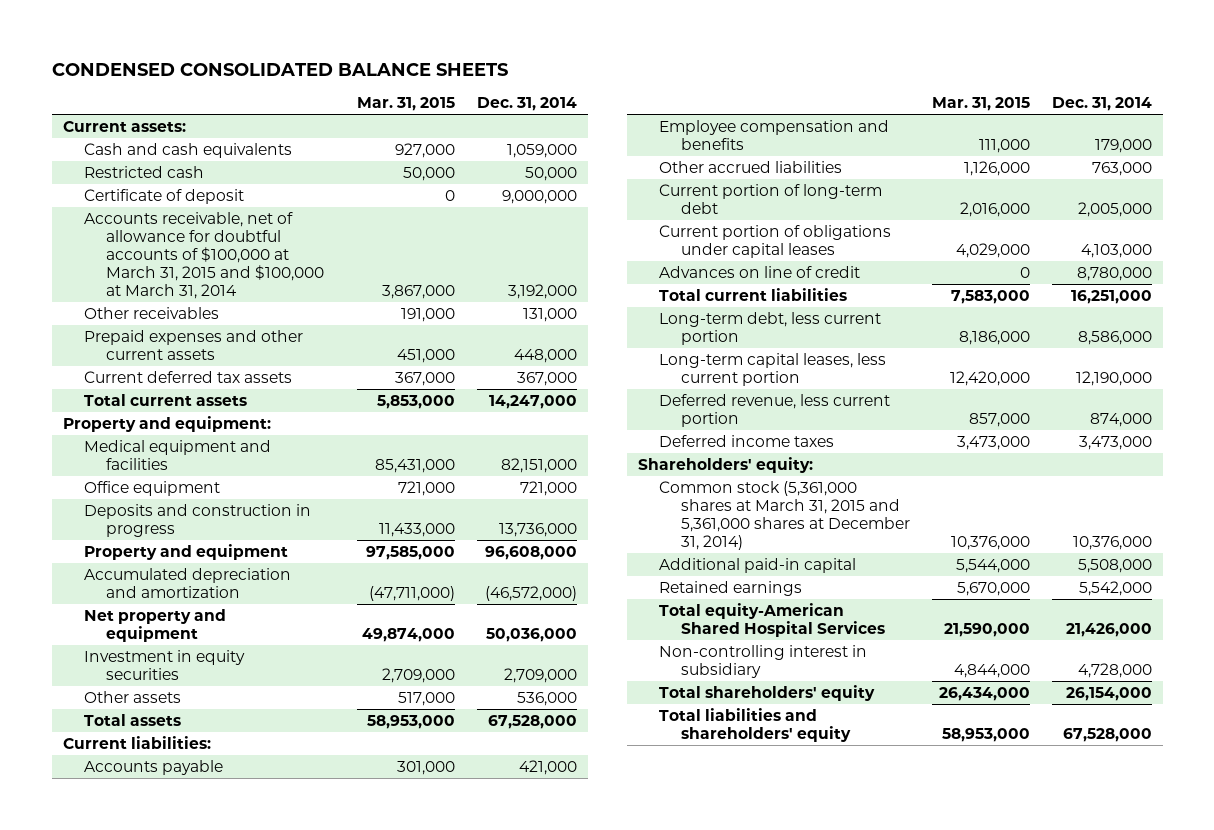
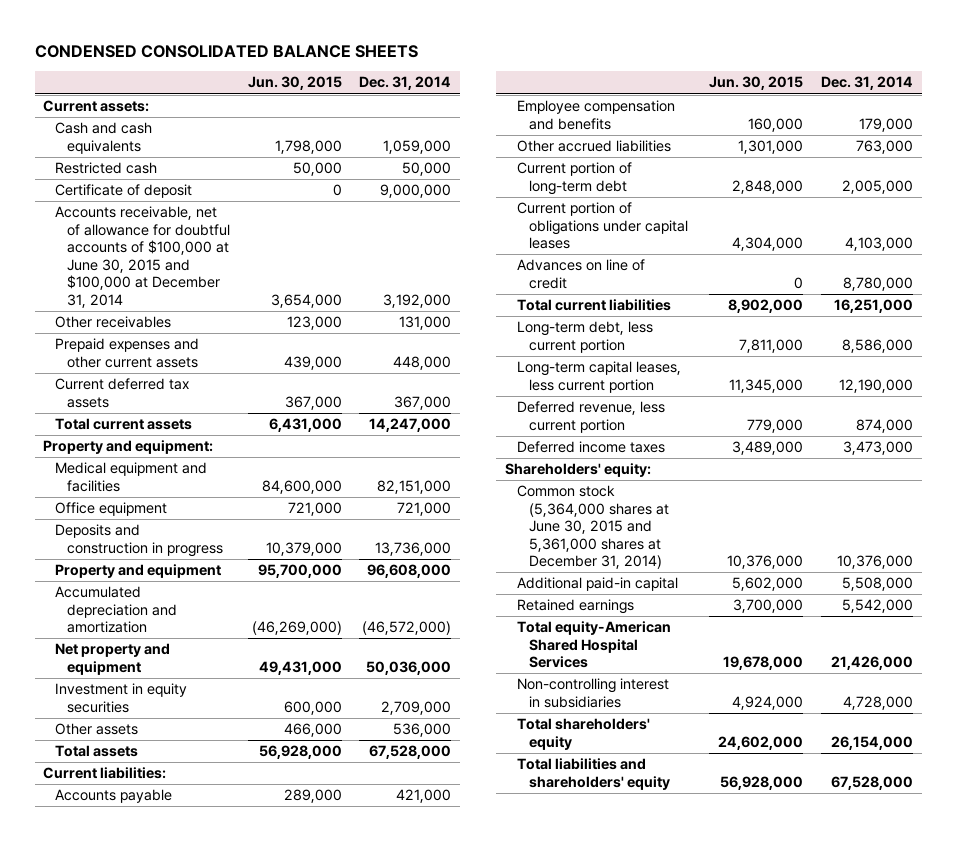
- | Mar. 31, 2015 | Dec. 31, 2014
+ | Jun. 30, 2015 | Dec. 31, 2014
- Accounts receivable, net of allowance for doubtful accounts of $100,000 at March 31, 2015 and $100,000 at March 31, 2014 | 3,867,000 | 3,192,000
+ Accounts receivable, net of allowance for doubtful accounts of $100,000 at June 30, 2015 and $100,000 at December 31, 2014 | 3,654,000 | 3,192,000
- Common stock (5,361,000 shares at March 31, 2015 and 5,361,000 shares at December 31, 2014) | 10,376,000 | 10,376,000
+ Common stock (5,364,000 shares at June 30, 2015 and 5,361,000 shares at December 31, 2014) | 10,376,000 | 10,376,000
- Non-controlling interest in subsidiary | 4,844,000 | 4,728,000
+ Non-controlling interest in subsidiaries | 4,924,000 | 4,728,000

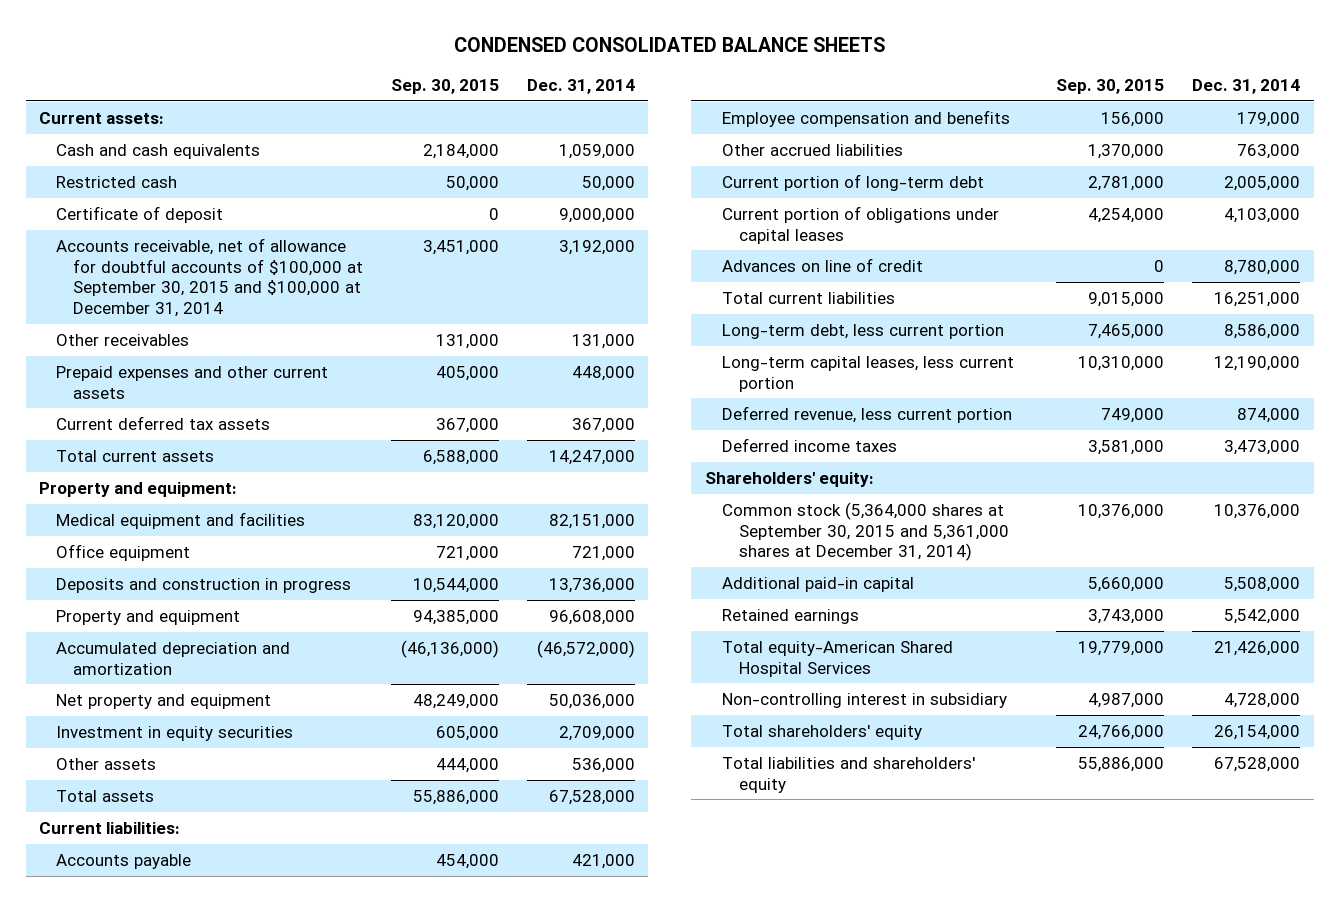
- | Jun. 30, 2015 | Dec. 31, 2014
+ | Sep. 30, 2015 | Dec. 31, 2014
- Accounts receivable, net of allowance for doubtful accounts of $100,000 at June 30, 2015 and $100,000 at December 31, 2014 | 3,654,000 | 3,192,000
+ Accounts receivable, net of allowance for doubtful accounts of $100,000 at September 30, 2015 and $100,000 at December 31, 2014 | 3,451,000 | 3,192,000
- Common stock (5,364,000 shares at June 30, 2015 and 5,361,000 shares at December 31, 2014) | 10,376,000 | 10,376,000
+ Common stock (5,364,000 shares at September 30, 2015 and 5,361,000 shares at December 31, 2014) | 10,376,000 | 10,376,000
- Non-controlling interest in subsidiaries | 4,924,000 | 4,728,000
+ Non-controlling interest in subsidiary | 4,987,000 | 4,728,000

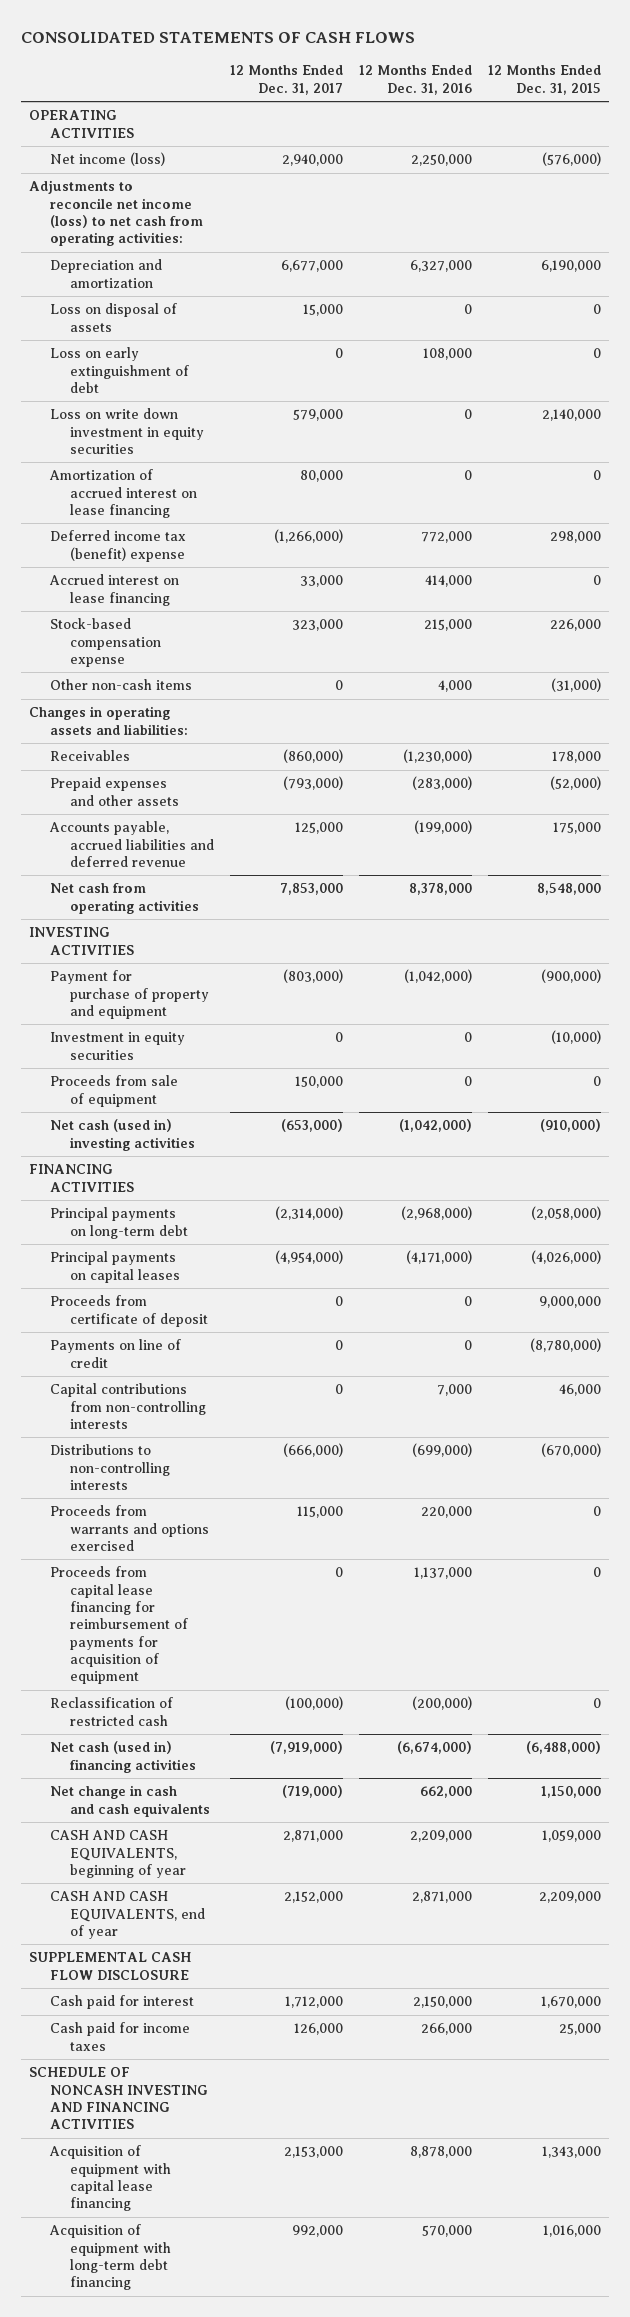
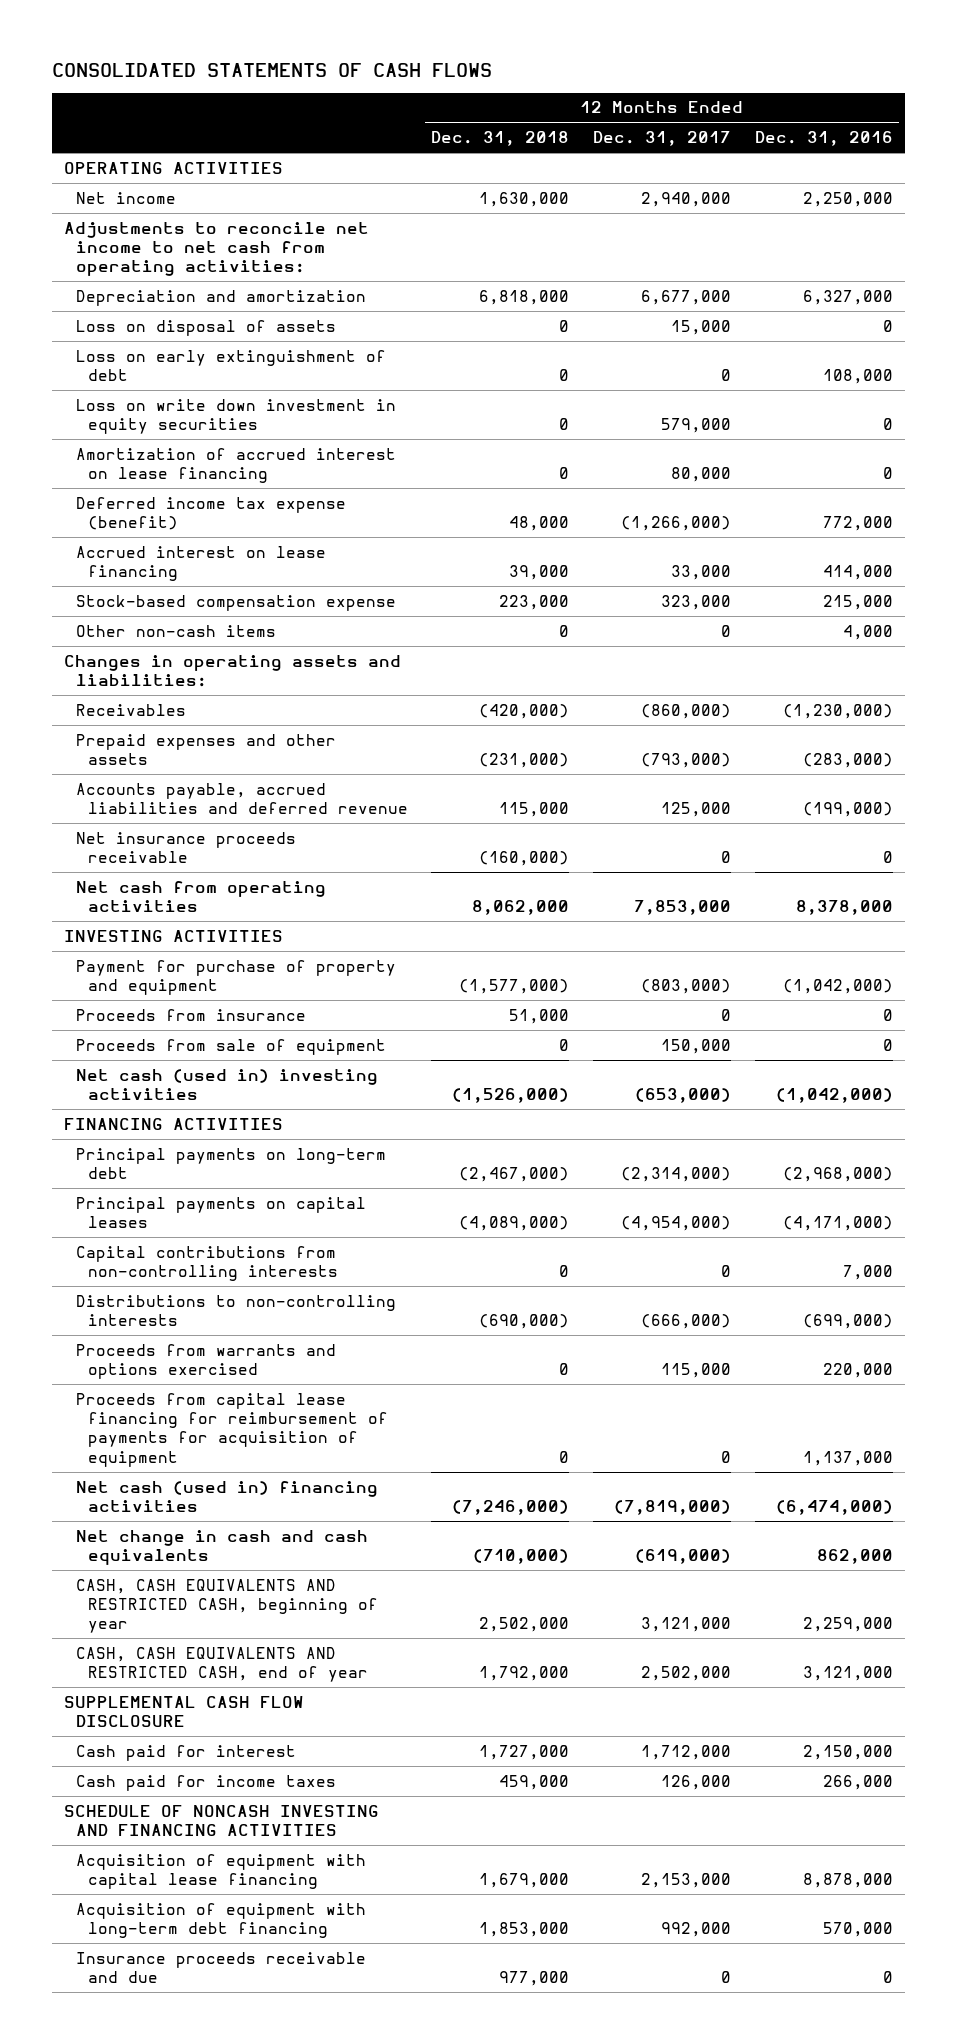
- | 12 Months Ended Dec. 31, 2017 | 12 Months Ended Dec. 31, 2016 | 12 Months Ended Dec. 31, 2015
+ | 12 Months Ended Dec. 31, 2018 | 12 Months Ended Dec. 31, 2017 | 12 Months Ended Dec. 31, 2016
- Net income (loss) | 2,940,000 | 2,250,000 | (576,000)
- Adjustments to reconcile net income (loss) to net cash from operating activities:
+ Net income | 1,630,000 | 2,940,000 | 2,250,000
+ Adjustments to reconcile net income to net cash from operating activities:
- Deferred income tax (benefit) expense | (1,266,000) | 772,000 | 298,000
+ Deferred income tax expense (benefit) | 48,000 | (1,266,000) | 772,000
+ Net insurance proceeds receivable | (160,000) | 0 | 0
- Investment in equity securities | 0 | 0 | (10,000)
+ Proceeds from insurance | 51,000 | 0 | 0
- Proceeds from certificate of deposit | 0 | 0 | 9,000,000
- Payments on line of credit | 0 | 0 | (8,780,000)
- Reclassification of restricted cash | (100,000) | (200,000) | 0
- Net cash (used in) financing activities | (7,919,000) | (6,674,000) | (6,488,000)
- Net change in cash and cash equivalents | (719,000) | 662,000 | 1,150,000
- CASH AND CASH EQUIVALENTS, beginning of year | 2,871,000 | 2,209,000 | 1,059,000
- CASH AND CASH EQUIVALENTS, end of year | 2,152,000 | 2,871,000 | 2,209,000
+ Net cash (used in) financing activities | (7,246,000) | (7,819,000) | (6,474,000)
+ Net change in cash and cash equivalents | (710,000) | (619,000) | 862,000
+ CASH, CASH EQUIVALENTS AND RESTRICTED CASH, beginning of year | 2,502,000 | 3,121,000 | 2,259,000
+ CASH, CASH EQUIVALENTS AND RESTRICTED CASH, end of year | 1,792,000 | 2,502,000 | 3,121,000
+ Insurance proceeds receivable and due | 977,000 | 0 | 0

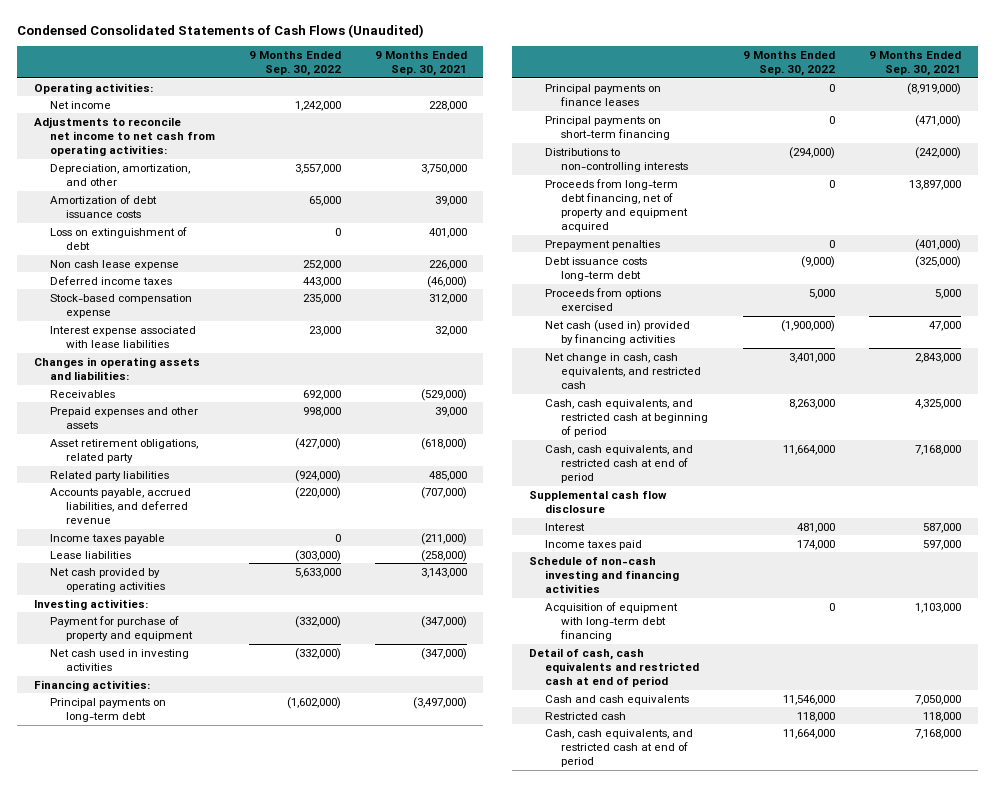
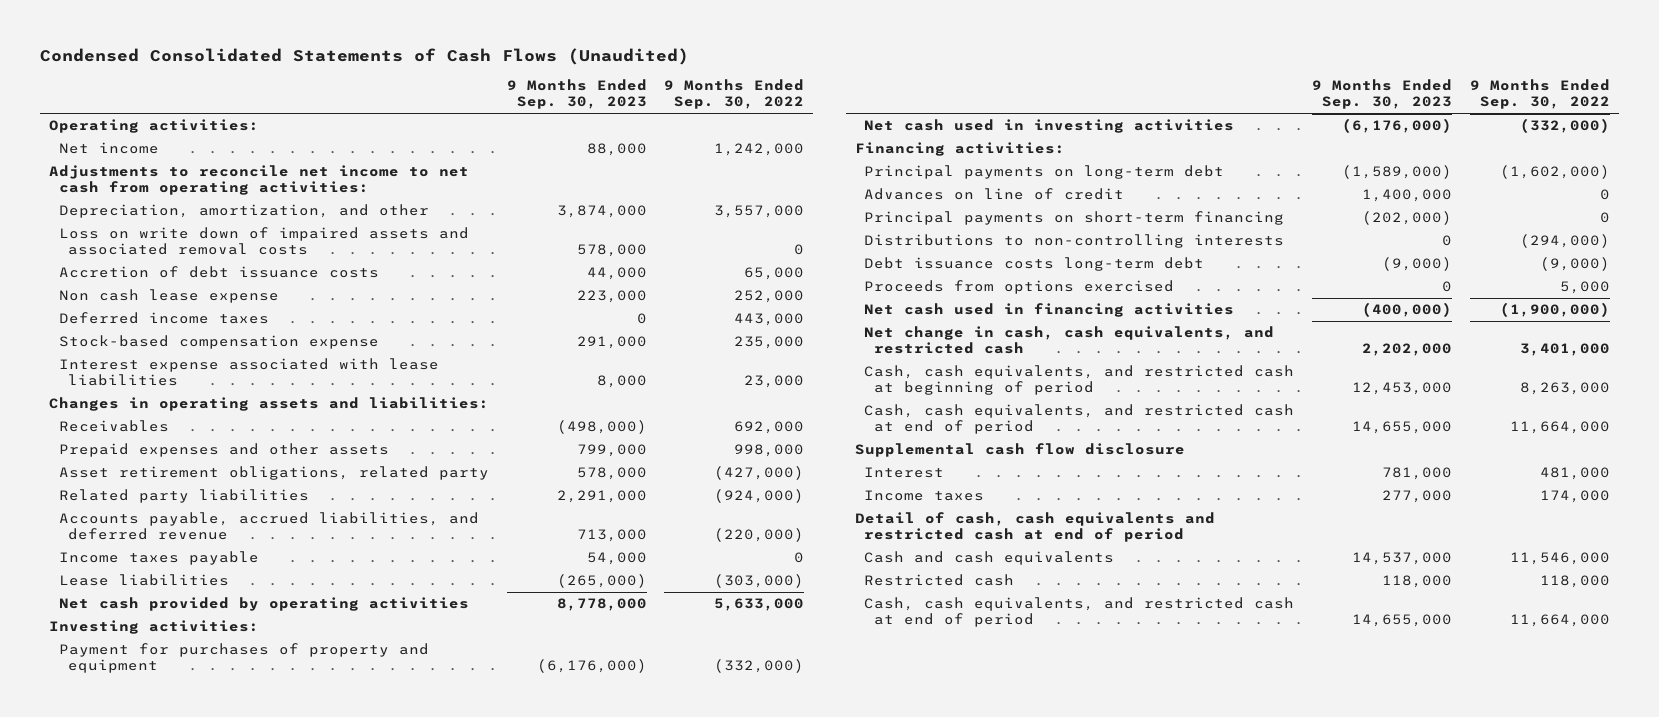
- | 9 Months Ended Sep. 30, 2022 | 9 Months Ended Sep. 30, 2021
+ | 9 Months Ended Sep. 30, 2023 | 9 Months Ended Sep. 30, 2022
- Amortization of debt issuance costs | 65,000 | 39,000
- Loss on extinguishment of debt | 0 | 401,000
+ Loss on write down of impaired assets and associated removal costs | 578,000 | 0
+ Accretion of debt issuance costs | 44,000 | 65,000
- Payment for purchase of property and equipment | (332,000) | (347,000)
+ Payment for purchases of property and equipment | (6,176,000) | (332,000)
- Principal payments on finance leases | 0 | (8,919,000)
+ Advances on line of credit | 1,400,000 | 0
- Proceeds from long-term debt financing, net of property and equipment acquired | 0 | 13,897,000
- Prepayment penalties | 0 | (401,000)
- Net cash (used in) provided by financing activities | (1,900,000) | 47,000
+ Net cash used in financing activities | (400,000) | (1,900,000)
- Income taxes paid | 174,000 | 597,000
- Schedule of non-cash investing and financing activities
- Acquisition of equipment with long-term debt financing | 0 | 1,103,000
+ Income taxes | 277,000 | 174,000

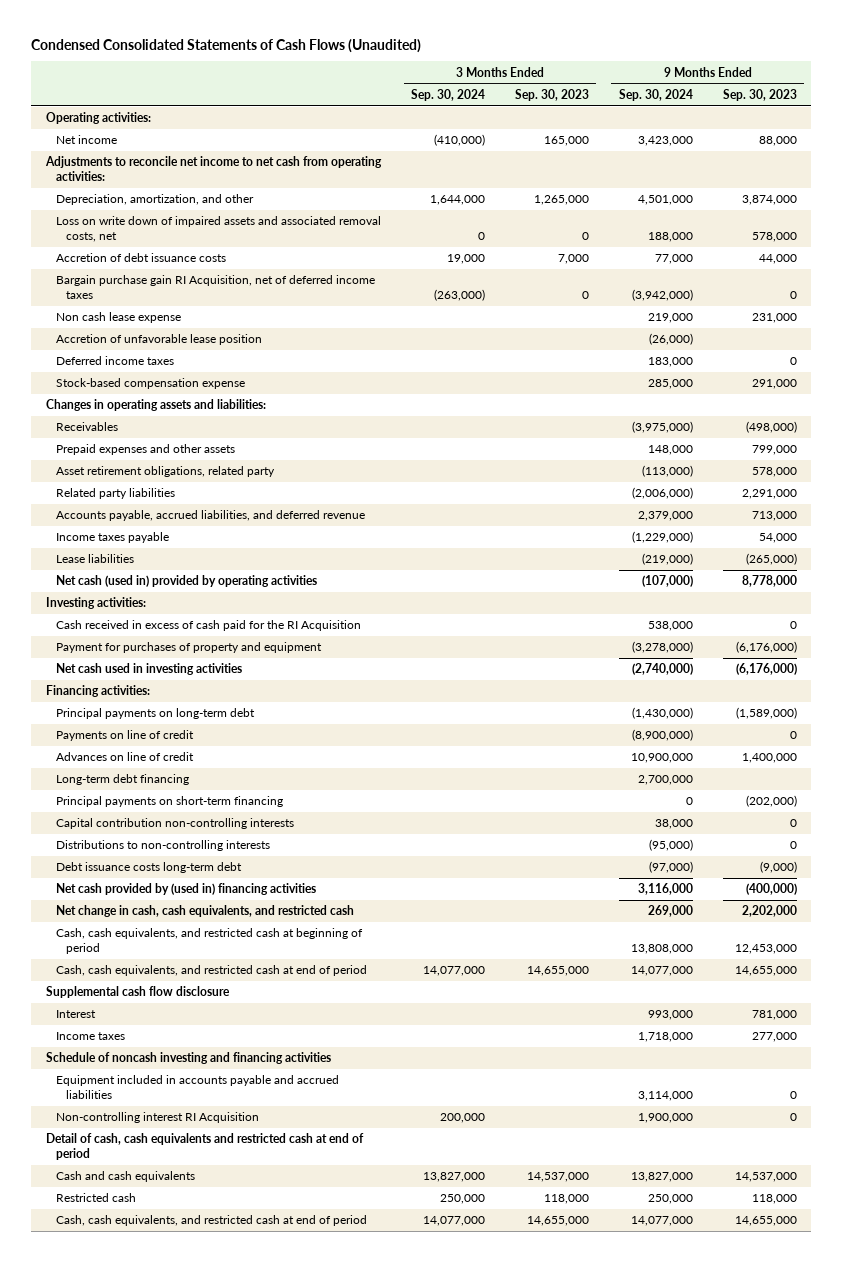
- | 9 Months Ended Sep. 30, 2023 | 9 Months Ended Sep. 30, 2022
+ | 3 Months Ended Sep. 30, 2024 | 3 Months Ended Sep. 30, 2023 | 9 Months Ended Sep. 30, 2024 | 9 Months Ended Sep. 30, 2023
- Loss on write down of impaired assets and associated removal costs | 578,000 | 0
+ Loss on write down of impaired assets and associated removal costs, net | 0 | 0 | 188,000 | 578,000
- Non cash lease expense | 223,000 | 252,000
+ Bargain purchase gain RI Acquisition, net of deferred income taxes | (263,000) | 0 | (3,942,000) | 0
+ Non cash lease expense | | | 219,000 | 231,000
+ Accretion of unfavorable lease position | | | (26,000) |
- Interest expense associated with lease liabilities | 8,000 | 23,000
- Net cash provided by operating activities | 8,778,000 | 5,633,000
+ Net cash (used in) provided by operating activities | | | (107,000) | 8,778,000
+ Cash received in excess of cash paid for the RI Acquisition | | | 538,000 | 0
+ Payments on line of credit | | | (8,900,000) | 0
+ Long-term debt financing | | | 2,700,000 |
+ Capital contribution non-controlling interests | | | 38,000 | 0
- Proceeds from options exercised | 0 | 5,000
- Net cash used in financing activities | (400,000) | (1,900,000)
+ Net cash provided by (used in) financing activities | | | 3,116,000 | (400,000)
+ Schedule of noncash investing and financing activities
+ Equipment included in accounts payable and accrued liabilities | | | 3,114,000 | 0
+ Non-controlling interest RI Acquisition | 200,000 | | 1,900,000 | 0

